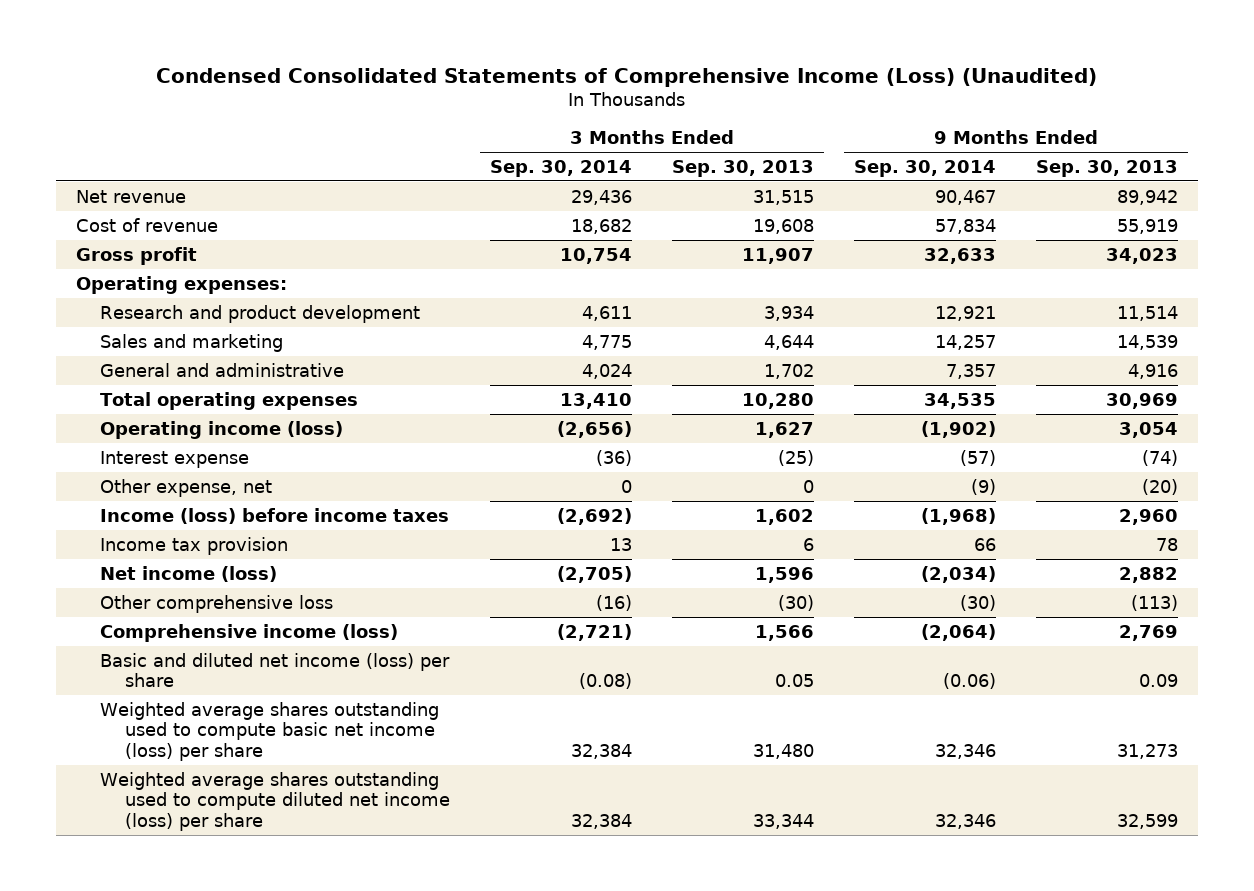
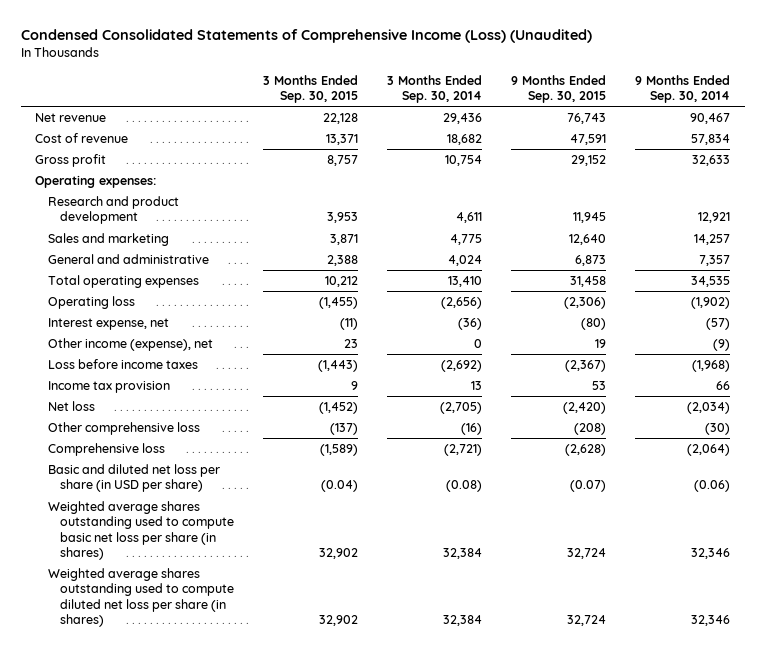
- | 3 Months Ended Sep. 30, 2014 | 3 Months Ended Sep. 30, 2013 | 9 Months Ended Sep. 30, 2014 | 9 Months Ended Sep. 30, 2013
+ | 3 Months Ended Sep. 30, 2015 | 3 Months Ended Sep. 30, 2014 | 9 Months Ended Sep. 30, 2015 | 9 Months Ended Sep. 30, 2014
- Operating income (loss) | (2,656) | 1,627 | (1,902) | 3,054
- Interest expense | (36) | (25) | (57) | (74)
- Other expense, net | 0 | 0 | (9) | (20)
- Income (loss) before income taxes | (2,692) | 1,602 | (1,968) | 2,960
+ Operating loss | (1,455) | (2,656) | (2,306) | (1,902)
+ Interest expense, net | (11) | (36) | (80) | (57)
+ Other income (expense), net | 23 | 0 | 19 | (9)
+ Loss before income taxes | (1,443) | (2,692) | (2,367) | (1,968)
- Net income (loss) | (2,705) | 1,596 | (2,034) | 2,882
+ Net loss | (1,452) | (2,705) | (2,420) | (2,034)
- Comprehensive income (loss) | (2,721) | 1,566 | (2,064) | 2,769
- Basic and diluted net income (loss) per share | (0.08) | 0.05 | (0.06) | 0.09
- Weighted average shares outstanding used to compute basic net income (loss) per share | 32,384 | 31,480 | 32,346 | 31,273
- Weighted average shares outstanding used to compute diluted net income (loss) per share | 32,384 | 33,344 | 32,346 | 32,599
+ Comprehensive loss | (1,589) | (2,721) | (2,628) | (2,064)
+ Basic and diluted net loss per share (in USD per share) | (0.04) | (0.08) | (0.07) | (0.06)
+ Weighted average shares outstanding used to compute basic net loss per share (in shares) | 32,902 | 32,384 | 32,724 | 32,346
+ Weighted average shares outstanding used to compute diluted net loss per share (in shares) | 32,902 | 32,384 | 32,724 | 32,346

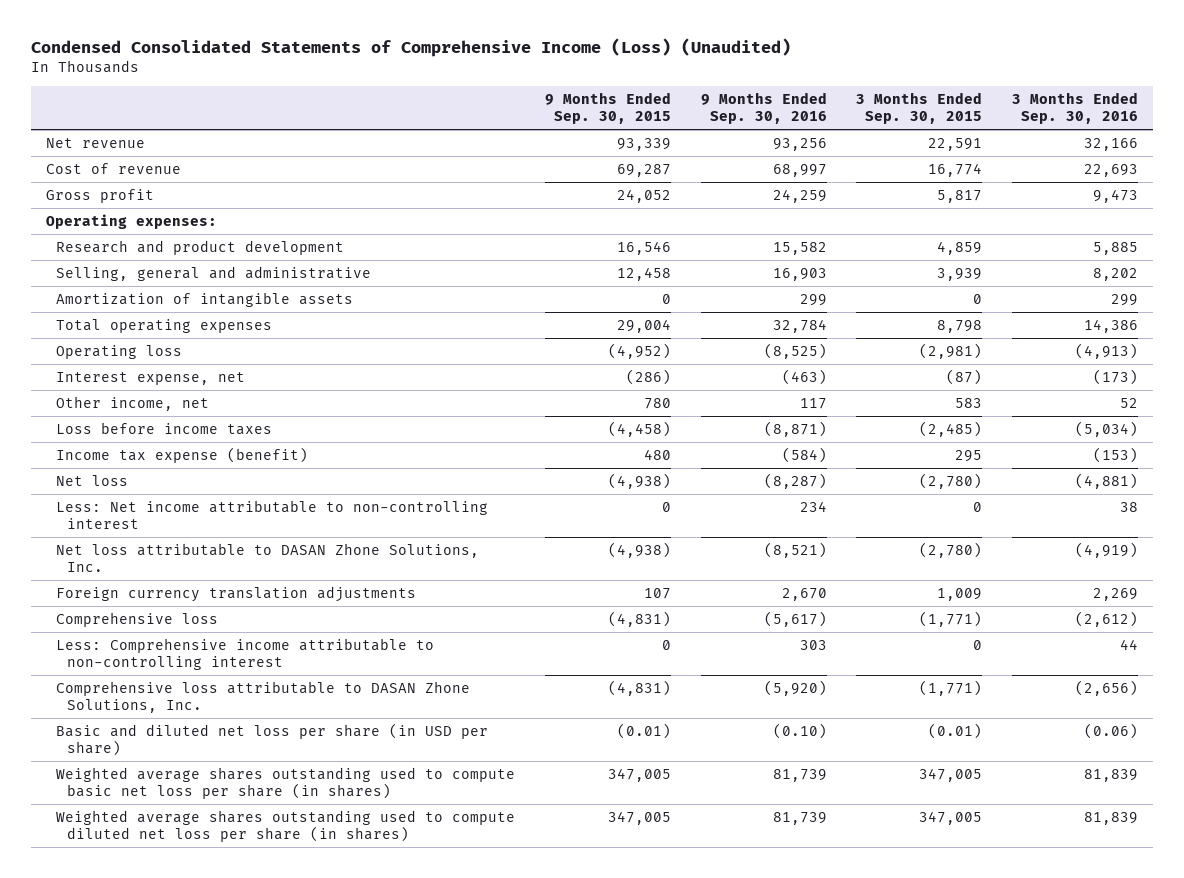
- | 3 Months Ended Sep. 30, 2015 | 3 Months Ended Sep. 30, 2014 | 9 Months Ended Sep. 30, 2015 | 9 Months Ended Sep. 30, 2014
+ | 9 Months Ended Sep. 30, 2015 | 9 Months Ended Sep. 30, 2016 | 3 Months Ended Sep. 30, 2015 | 3 Months Ended Sep. 30, 2016
- Net revenue | 22,128 | 29,436 | 76,743 | 90,467
- Cost of revenue | 13,371 | 18,682 | 47,591 | 57,834
- Gross profit | 8,757 | 10,754 | 29,152 | 32,633
+ Net revenue | 93,339 | 93,256 | 22,591 | 32,166
+ Cost of revenue | 69,287 | 68,997 | 16,774 | 22,693
+ Gross profit | 24,052 | 24,259 | 5,817 | 9,473
- Research and product development | 3,953 | 4,611 | 11,945 | 12,921
- Sales and marketing | 3,871 | 4,775 | 12,640 | 14,257
- General and administrative | 2,388 | 4,024 | 6,873 | 7,357
- Total operating expenses | 10,212 | 13,410 | 31,458 | 34,535
- Operating loss | (1,455) | (2,656) | (2,306) | (1,902)
- Interest expense, net | (11) | (36) | (80) | (57)
- Other income (expense), net | 23 | 0 | 19 | (9)
- Loss before income taxes | (1,443) | (2,692) | (2,367) | (1,968)
- Income tax provision | 9 | 13 | 53 | 66
- Net loss | (1,452) | (2,705) | (2,420) | (2,034)
- Other comprehensive loss | (137) | (16) | (208) | (30)
- Comprehensive loss | (1,589) | (2,721) | (2,628) | (2,064)
- Basic and diluted net loss per share (in USD per share) | (0.04) | (0.08) | (0.07) | (0.06)
- Weighted average shares outstanding used to compute basic net loss per share (in shares) | 32,902 | 32,384 | 32,724 | 32,346
- Weighted average shares outstanding used to compute diluted net loss per share (in shares) | 32,902 | 32,384 | 32,724 | 32,346
+ Research and product development | 16,546 | 15,582 | 4,859 | 5,885
+ Selling, general and administrative | 12,458 | 16,903 | 3,939 | 8,202
+ Amortization of intangible assets | 0 | 299 | 0 | 299
+ Total operating expenses | 29,004 | 32,784 | 8,798 | 14,386
+ Operating loss | (4,952) | (8,525) | (2,981) | (4,913)
+ Interest expense, net | (286) | (463) | (87) | (173)
+ Other income, net | 780 | 117 | 583 | 52
+ Loss before income taxes | (4,458) | (8,871) | (2,485) | (5,034)
+ Income tax expense (benefit) | 480 | (584) | 295 | (153)
+ Net loss | (4,938) | (8,287) | (2,780) | (4,881)
+ Less: Net income attributable to non-controlling interest | 0 | 234 | 0 | 38
+ Net loss attributable to DASAN Zhone Solutions, Inc. | (4,938) | (8,521) | (2,780) | (4,919)
+ Foreign currency translation adjustments | 107 | 2,670 | 1,009 | 2,269
+ Comprehensive loss | (4,831) | (5,617) | (1,771) | (2,612)
+ Less: Comprehensive income attributable to non-controlling interest | 0 | 303 | 0 | 44
+ Comprehensive loss attributable to DASAN Zhone Solutions, Inc. | (4,831) | (5,920) | (1,771) | (2,656)
+ Basic and diluted net loss per share (in USD per share) | (0.01) | (0.10) | (0.01) | (0.06)
+ Weighted average shares outstanding used to compute basic net loss per share (in shares) | 347,005 | 81,739 | 347,005 | 81,839
+ Weighted average shares outstanding used to compute diluted net loss per share (in shares) | 347,005 | 81,739 | 347,005 | 81,839

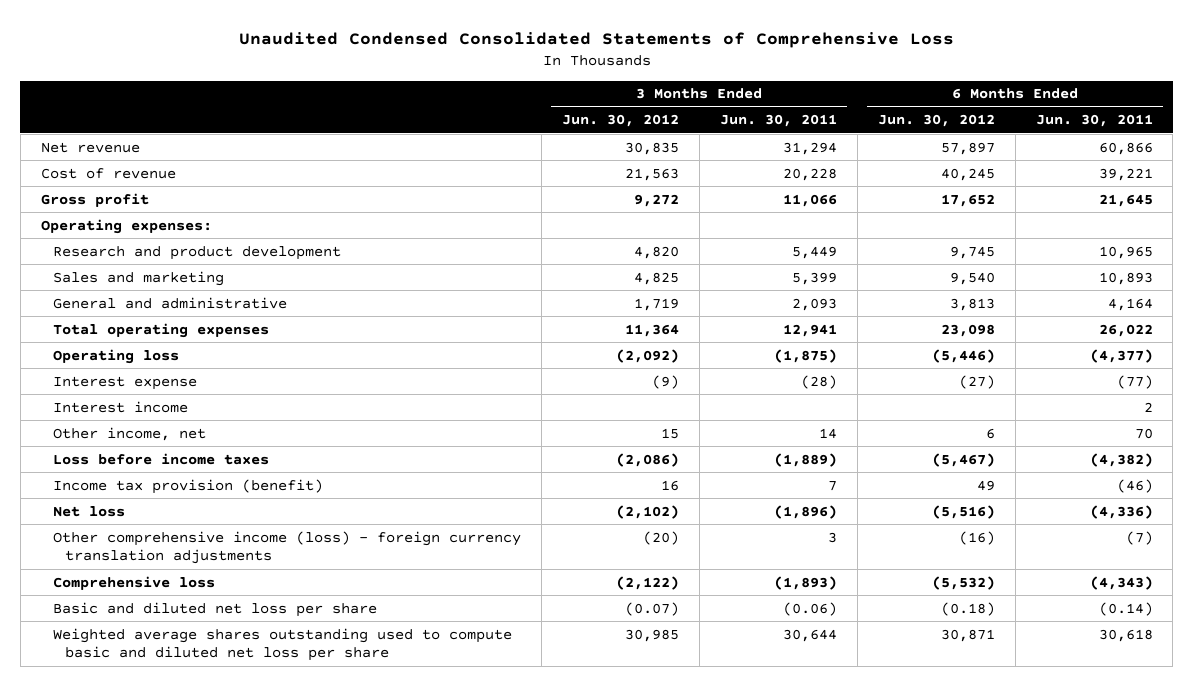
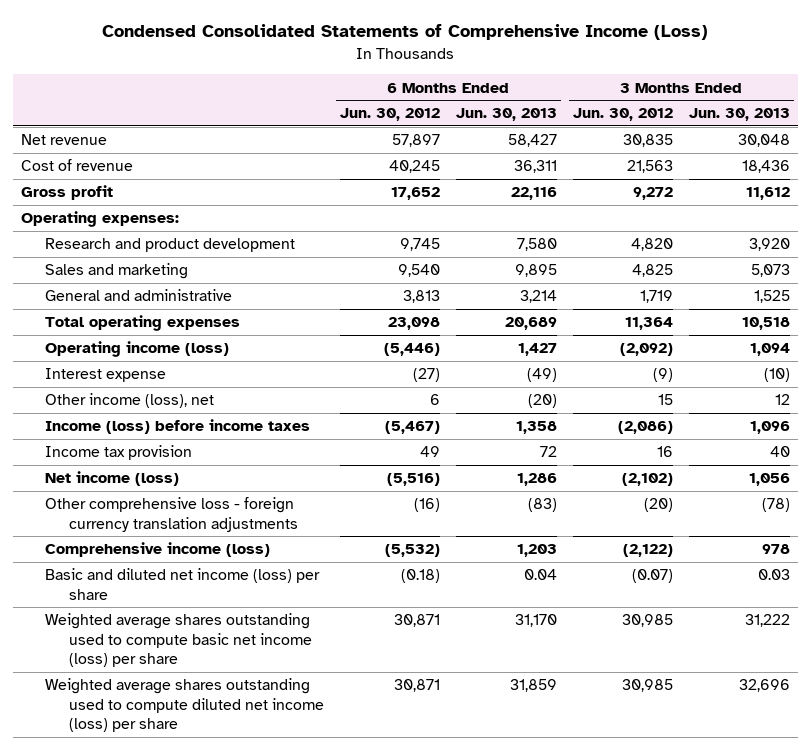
- Unaudited Condensed Consolidated Statements of Comprehensive Loss
+ Condensed Consolidated Statements of Comprehensive Income (Loss)
- | 3 Months Ended Jun. 30, 2012 | 3 Months Ended Jun. 30, 2011 | 6 Months Ended Jun. 30, 2012 | 6 Months Ended Jun. 30, 2011
+ | 6 Months Ended Jun. 30, 2012 | 6 Months Ended Jun. 30, 2013 | 3 Months Ended Jun. 30, 2012 | 3 Months Ended Jun. 30, 2013
- Operating loss | (2,092) | (1,875) | (5,446) | (4,377)
+ Operating income (loss) | (5,446) | 1,427 | (2,092) | 1,094
- Interest income | | | | 2
- Other income, net | 15 | 14 | 6 | 70
- Loss before income taxes | (2,086) | (1,889) | (5,467) | (4,382)
- Income tax provision (benefit) | 16 | 7 | 49 | (46)
- Net loss | (2,102) | (1,896) | (5,516) | (4,336)
- Other comprehensive income (loss) - foreign currency translation adjustments | (20) | 3 | (16) | (7)
- Comprehensive loss | (2,122) | (1,893) | (5,532) | (4,343)
- Basic and diluted net loss per share | (0.07) | (0.06) | (0.18) | (0.14)
- Weighted average shares outstanding used to compute basic and diluted net loss per share | 30,985 | 30,644 | 30,871 | 30,618
+ Other income (loss), net | 6 | (20) | 15 | 12
+ Income (loss) before income taxes | (5,467) | 1,358 | (2,086) | 1,096
+ Income tax provision | 49 | 72 | 16 | 40
+ Net income (loss) | (5,516) | 1,286 | (2,102) | 1,056
+ Other comprehensive loss - foreign currency translation adjustments | (16) | (83) | (20) | (78)
+ Comprehensive income (loss) | (5,532) | 1,203 | (2,122) | 978
+ Basic and diluted net income (loss) per share | (0.18) | 0.04 | (0.07) | 0.03
+ Weighted average shares outstanding used to compute basic net income (loss) per share | 30,871 | 31,170 | 30,985 | 31,222
+ Weighted average shares outstanding used to compute diluted net income (loss) per share | 30,871 | 31,859 | 30,985 | 32,696

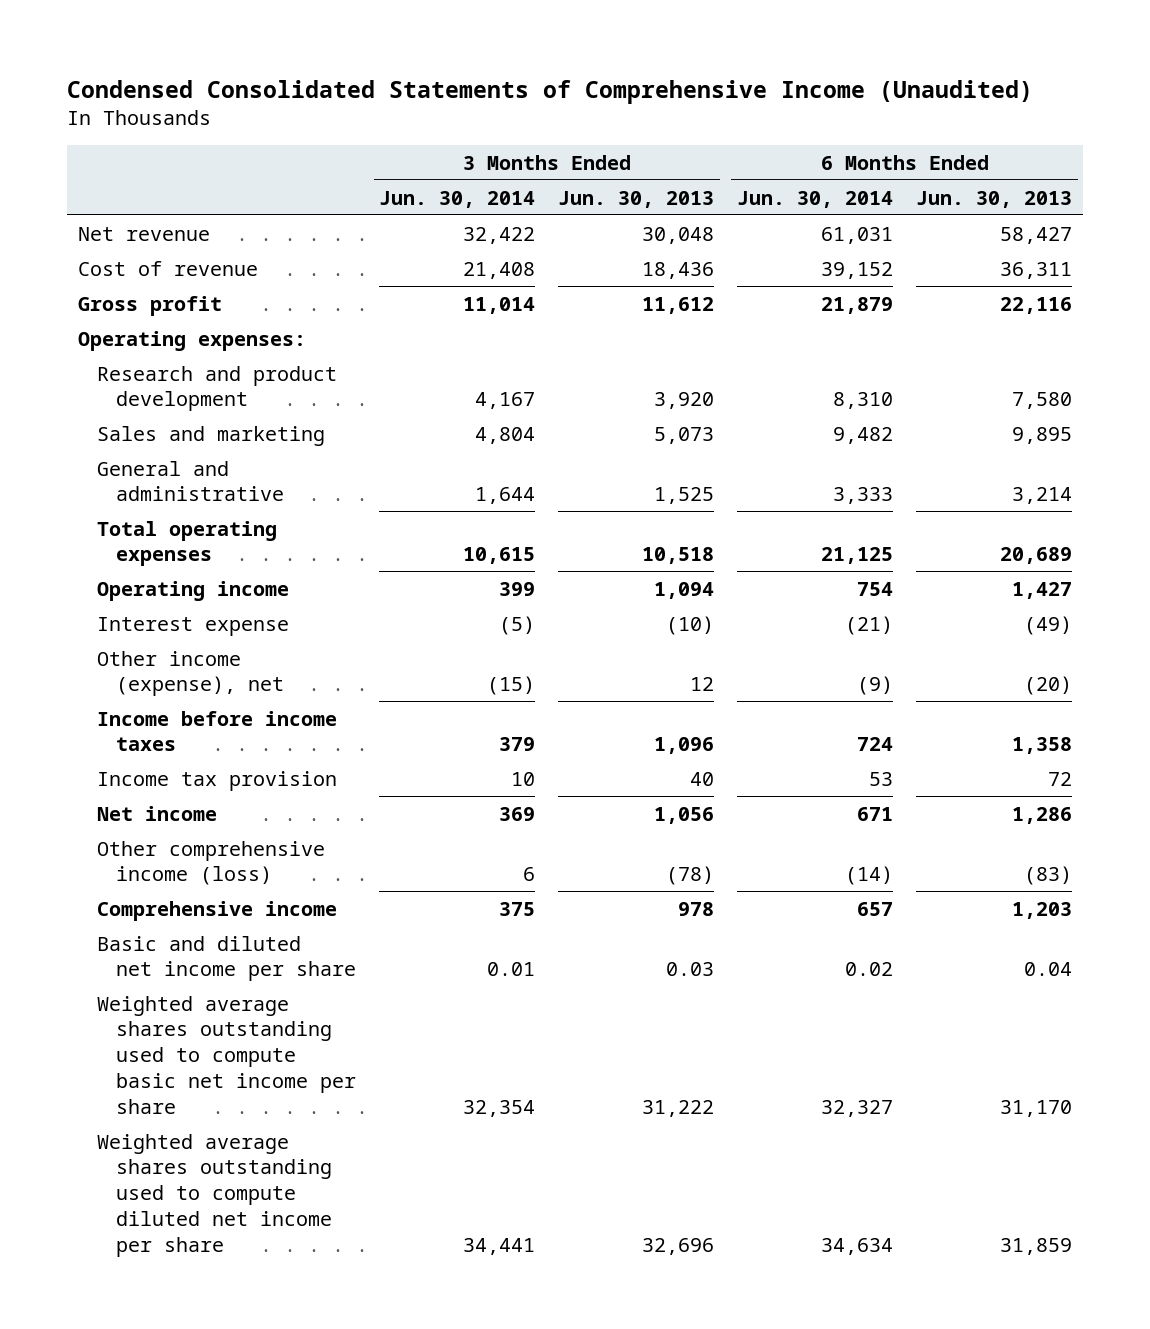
- Condensed Consolidated Statements of Comprehensive Income (Loss)
+ Condensed Consolidated Statements of Comprehensive Income (Unaudited)
- | 6 Months Ended Jun. 30, 2012 | 6 Months Ended Jun. 30, 2013 | 3 Months Ended Jun. 30, 2012 | 3 Months Ended Jun. 30, 2013
+ | 3 Months Ended Jun. 30, 2014 | 3 Months Ended Jun. 30, 2013 | 6 Months Ended Jun. 30, 2014 | 6 Months Ended Jun. 30, 2013
- Operating income (loss) | (5,446) | 1,427 | (2,092) | 1,094
+ Operating income | 399 | 1,094 | 754 | 1,427
- Other income (loss), net | 6 | (20) | 15 | 12
- Income (loss) before income taxes | (5,467) | 1,358 | (2,086) | 1,096
+ Other income (expense), net | (15) | 12 | (9) | (20)
+ Income before income taxes | 379 | 1,096 | 724 | 1,358
- Net income (loss) | (5,516) | 1,286 | (2,102) | 1,056
- Other comprehensive loss - foreign currency translation adjustments | (16) | (83) | (20) | (78)
- Comprehensive income (loss) | (5,532) | 1,203 | (2,122) | 978
- Basic and diluted net income (loss) per share | (0.18) | 0.04 | (0.07) | 0.03
- Weighted average shares outstanding used to compute basic net income (loss) per share | 30,871 | 31,170 | 30,985 | 31,222
- Weighted average shares outstanding used to compute diluted net income (loss) per share | 30,871 | 31,859 | 30,985 | 32,696
+ Net income | 369 | 1,056 | 671 | 1,286
+ Other comprehensive income (loss) | 6 | (78) | (14) | (83)
+ Comprehensive income | 375 | 978 | 657 | 1,203
+ Basic and diluted net income per share | 0.01 | 0.03 | 0.02 | 0.04
+ Weighted average shares outstanding used to compute basic net income per share | 32,354 | 31,222 | 32,327 | 31,170
+ Weighted average shares outstanding used to compute diluted net income per share | 34,441 | 32,696 | 34,634 | 31,859

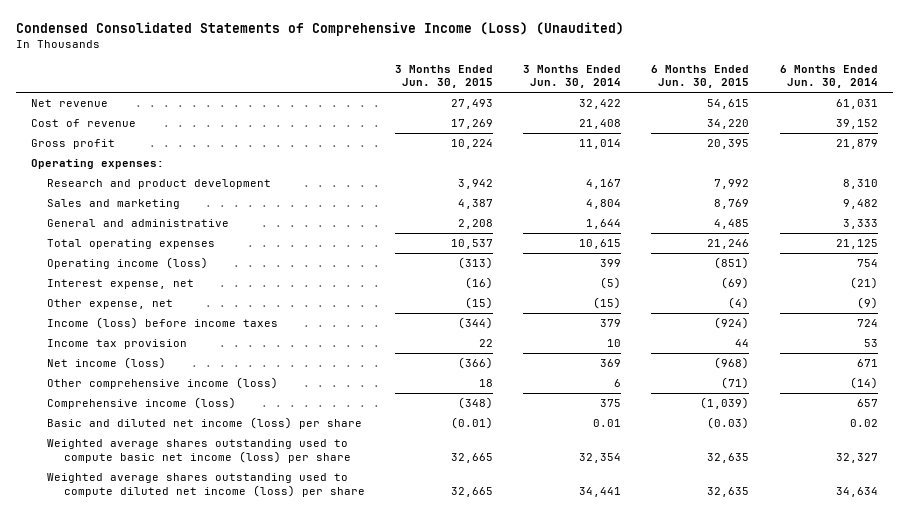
- Condensed Consolidated Statements of Comprehensive Income (Unaudited)
+ Condensed Consolidated Statements of Comprehensive Income (Loss) (Unaudited)
- | 3 Months Ended Jun. 30, 2014 | 3 Months Ended Jun. 30, 2013 | 6 Months Ended Jun. 30, 2014 | 6 Months Ended Jun. 30, 2013
+ | 3 Months Ended Jun. 30, 2015 | 3 Months Ended Jun. 30, 2014 | 6 Months Ended Jun. 30, 2015 | 6 Months Ended Jun. 30, 2014
- Operating income | 399 | 1,094 | 754 | 1,427
- Interest expense | (5) | (10) | (21) | (49)
- Other income (expense), net | (15) | 12 | (9) | (20)
- Income before income taxes | 379 | 1,096 | 724 | 1,358
+ Operating income (loss) | (313) | 399 | (851) | 754
+ Interest expense, net | (16) | (5) | (69) | (21)
+ Other expense, net | (15) | (15) | (4) | (9)
+ Income (loss) before income taxes | (344) | 379 | (924) | 724
- Net income | 369 | 1,056 | 671 | 1,286
+ Net income (loss) | (366) | 369 | (968) | 671
- Comprehensive income | 375 | 978 | 657 | 1,203
- Basic and diluted net income per share | 0.01 | 0.03 | 0.02 | 0.04
- Weighted average shares outstanding used to compute basic net income per share | 32,354 | 31,222 | 32,327 | 31,170
- Weighted average shares outstanding used to compute diluted net income per share | 34,441 | 32,696 | 34,634 | 31,859
+ Comprehensive income (loss) | (348) | 375 | (1,039) | 657
+ Basic and diluted net income (loss) per share | (0.01) | 0.01 | (0.03) | 0.02
+ Weighted average shares outstanding used to compute basic net income (loss) per share | 32,665 | 32,354 | 32,635 | 32,327
+ Weighted average shares outstanding used to compute diluted net income (loss) per share | 32,665 | 34,441 | 32,635 | 34,634

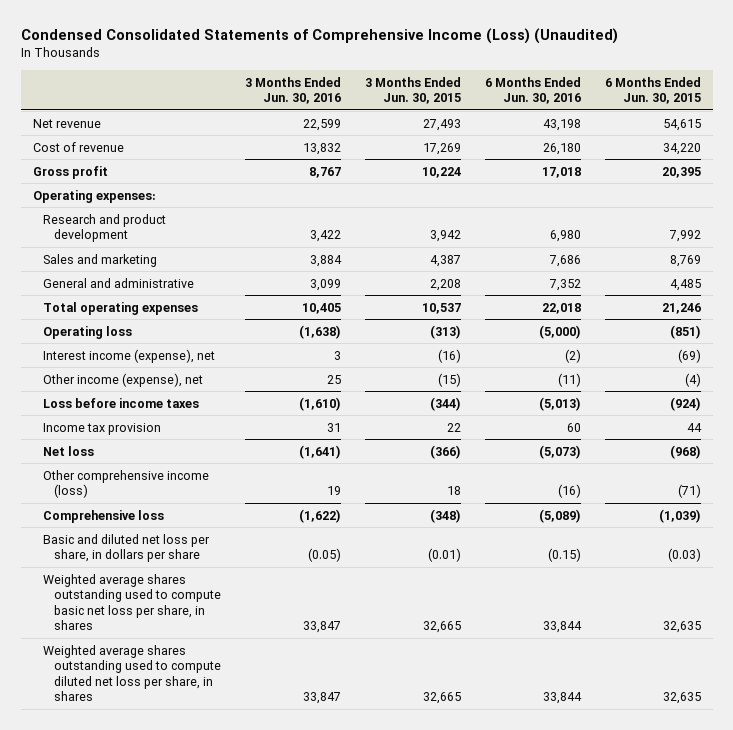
- | 3 Months Ended Jun. 30, 2015 | 3 Months Ended Jun. 30, 2014 | 6 Months Ended Jun. 30, 2015 | 6 Months Ended Jun. 30, 2014
+ | 3 Months Ended Jun. 30, 2016 | 3 Months Ended Jun. 30, 2015 | 6 Months Ended Jun. 30, 2016 | 6 Months Ended Jun. 30, 2015
- Operating income (loss) | (313) | 399 | (851) | 754
- Interest expense, net | (16) | (5) | (69) | (21)
- Other expense, net | (15) | (15) | (4) | (9)
- Income (loss) before income taxes | (344) | 379 | (924) | 724
+ Operating loss | (1,638) | (313) | (5,000) | (851)
+ Interest income (expense), net | 3 | (16) | (2) | (69)
+ Other income (expense), net | 25 | (15) | (11) | (4)
+ Loss before income taxes | (1,610) | (344) | (5,013) | (924)
- Net income (loss) | (366) | 369 | (968) | 671
+ Net loss | (1,641) | (366) | (5,073) | (968)
- Comprehensive income (loss) | (348) | 375 | (1,039) | 657
- Basic and diluted net income (loss) per share | (0.01) | 0.01 | (0.03) | 0.02
- Weighted average shares outstanding used to compute basic net income (loss) per share | 32,665 | 32,354 | 32,635 | 32,327
- Weighted average shares outstanding used to compute diluted net income (loss) per share | 32,665 | 34,441 | 32,635 | 34,634
+ Comprehensive loss | (1,622) | (348) | (5,089) | (1,039)
+ Basic and diluted net loss per share, in dollars per share | (0.05) | (0.01) | (0.15) | (0.03)
+ Weighted average shares outstanding used to compute basic net loss per share, in shares | 33,847 | 32,665 | 33,844 | 32,635
+ Weighted average shares outstanding used to compute diluted net loss per share, in shares | 33,847 | 32,665 | 33,844 | 32,635

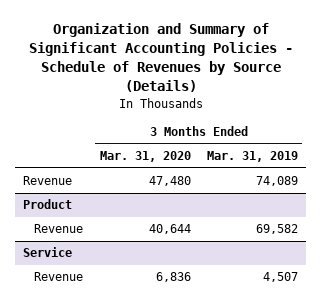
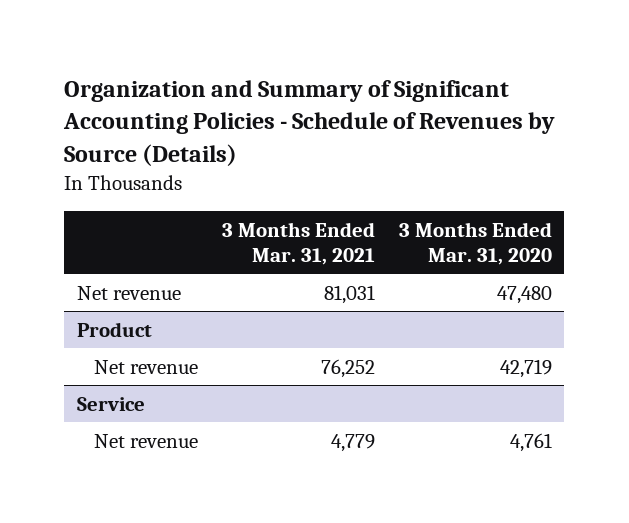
- | 3 Months Ended Mar. 31, 2020 | 3 Months Ended Mar. 31, 2019
+ | 3 Months Ended Mar. 31, 2021 | 3 Months Ended Mar. 31, 2020
- Revenue | 47,480 | 74,089
+ Net revenue | 81,031 | 47,480
@ Product
- Revenue | 40,644 | 69,582
+ Net revenue | 76,252 | 42,719
@ Service
- Revenue | 6,836 | 4,507
+ Net revenue | 4,779 | 4,761

